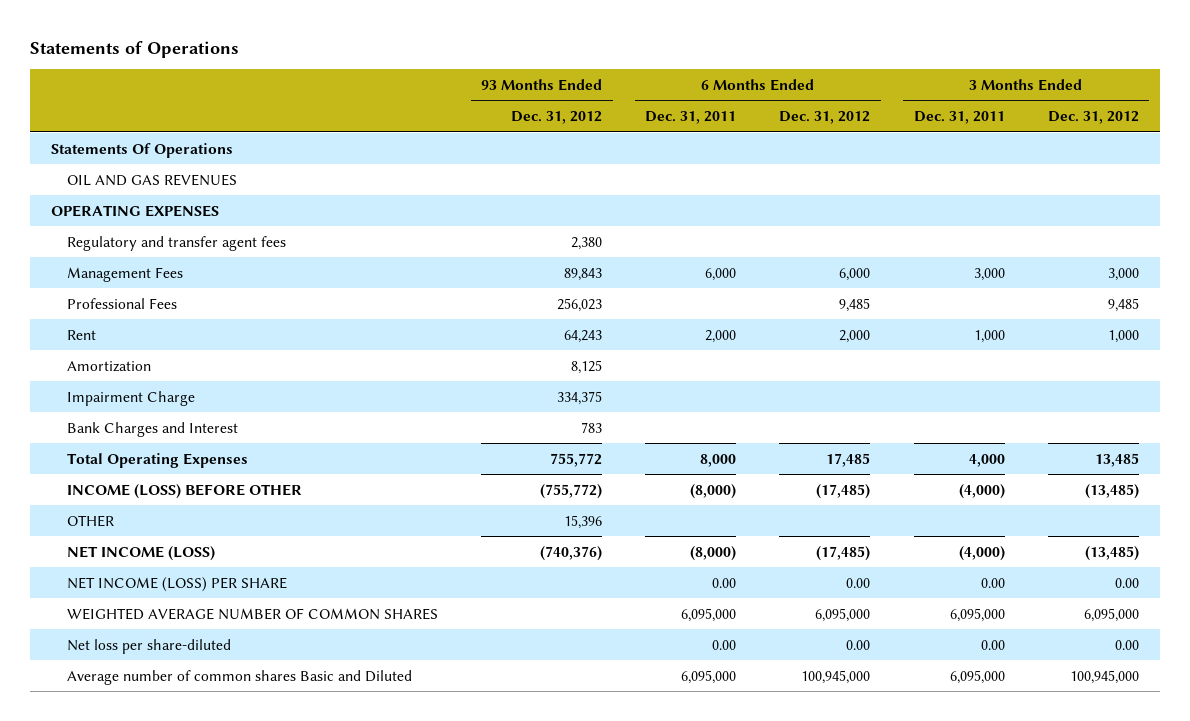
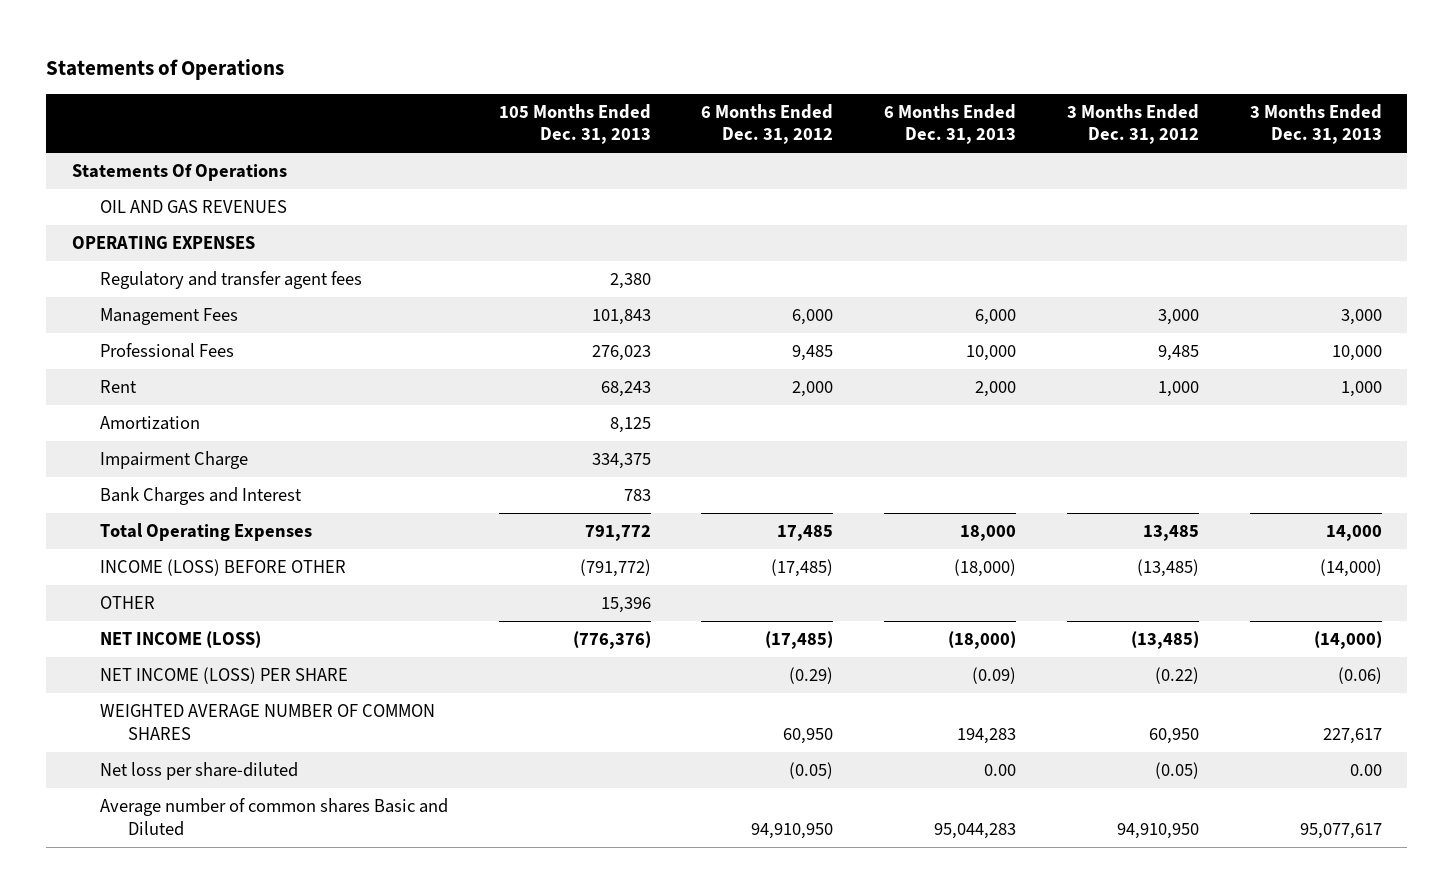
- | 93 Months Ended Dec. 31, 2012 | 6 Months Ended Dec. 31, 2011 | 6 Months Ended Dec. 31, 2012 | 3 Months Ended Dec. 31, 2011 | 3 Months Ended Dec. 31, 2012
+ | 105 Months Ended Dec. 31, 2013 | 6 Months Ended Dec. 31, 2012 | 6 Months Ended Dec. 31, 2013 | 3 Months Ended Dec. 31, 2012 | 3 Months Ended Dec. 31, 2013
- NET INCOME (LOSS) PER SHARE | | 0.00 | 0.00 | 0.00 | 0.00
- WEIGHTED AVERAGE NUMBER OF COMMON SHARES | | 6,095,000 | 6,095,000 | 6,095,000 | 6,095,000
- Net loss per share-diluted | | 0.00 | 0.00 | 0.00 | 0.00
- Average number of common shares Basic and Diluted | | 6,095,000 | 100,945,000 | 6,095,000 | 100,945,000
+ NET INCOME (LOSS) PER SHARE | | (0.29) | (0.09) | (0.22) | (0.06)
+ WEIGHTED AVERAGE NUMBER OF COMMON SHARES | | 60,950 | 194,283 | 60,950 | 227,617
+ Net loss per share-diluted | | (0.05) | 0.00 | (0.05) | 0.00
+ Average number of common shares Basic and Diluted | | 94,910,950 | 95,044,283 | 94,910,950 | 95,077,617

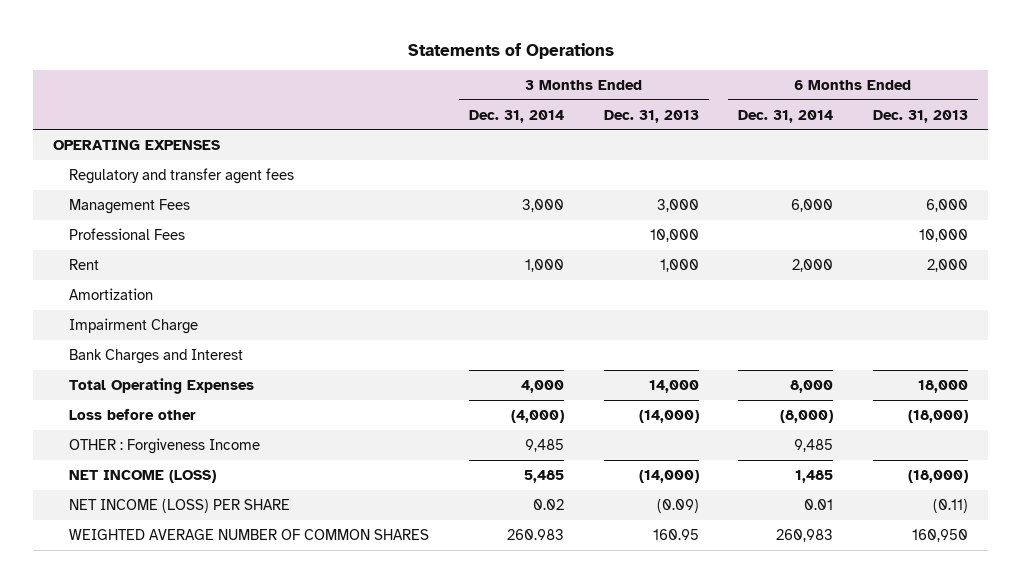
- | 105 Months Ended Dec. 31, 2013 | 6 Months Ended Dec. 31, 2012 | 6 Months Ended Dec. 31, 2013 | 3 Months Ended Dec. 31, 2012 | 3 Months Ended Dec. 31, 2013
+ | 3 Months Ended Dec. 31, 2014 | 3 Months Ended Dec. 31, 2013 | 6 Months Ended Dec. 31, 2014 | 6 Months Ended Dec. 31, 2013
- Statements Of Operations
- OIL AND GAS REVENUES
- INCOME (LOSS) BEFORE OTHER | (791,772) | (17,485) | (18,000) | (13,485) | (14,000)
- OTHER | 15,396 | | | |
+ Loss before other | (4,000) | (14,000) | (8,000) | (18,000)
+ OTHER : Forgiveness Income | 9,485 | | 9,485 |
- NET INCOME (LOSS) PER SHARE | | (0.29) | (0.09) | (0.22) | (0.06)
- WEIGHTED AVERAGE NUMBER OF COMMON SHARES | | 60,950 | 194,283 | 60,950 | 227,617
- Net loss per share-diluted | | (0.05) | 0.00 | (0.05) | 0.00
- Average number of common shares Basic and Diluted | | 94,910,950 | 95,044,283 | 94,910,950 | 95,077,617
+ NET INCOME (LOSS) PER SHARE | 0.02 | (0.09) | 0.01 | (0.11)
+ WEIGHTED AVERAGE NUMBER OF COMMON SHARES | 260.983 | 160.95 | 260,983 | 160,950

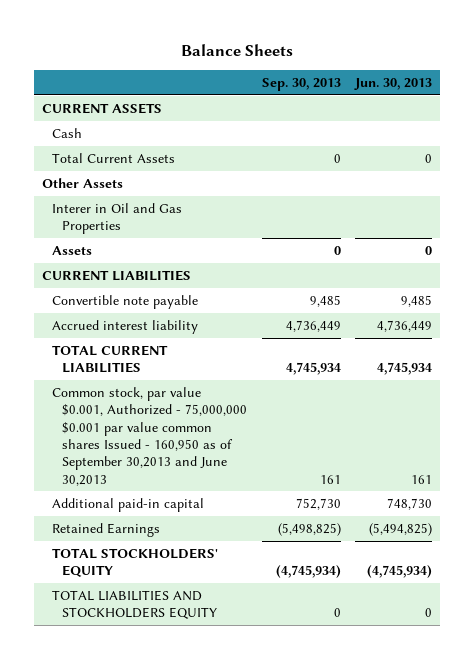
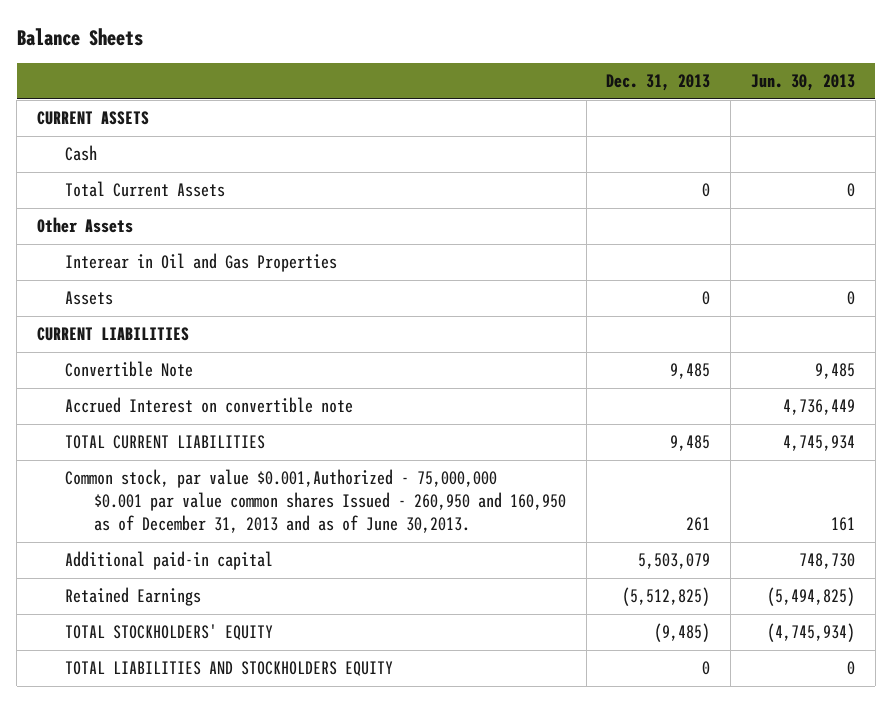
- | Sep. 30, 2013 | Jun. 30, 2013
+ | Dec. 31, 2013 | Jun. 30, 2013
- Interer in Oil and Gas Properties
+ Interear in Oil and Gas Properties
- Convertible note payable | 9,485 | 9,485
- Accrued interest liability | 4,736,449 | 4,736,449
+ Convertible Note | 9,485 | 9,485
+ Accrued Interest on convertible note | | 4,736,449
- Common stock, par value $0.001, Authorized - 75,000,000 $0.001 par value common shares Issued - 160,950 as of September 30,2013 and June 30,2013 | 161 | 161
+ Common stock, par value $0.001,Authorized - 75,000,000 $0.001 par value common shares Issued - 260,950 and 160,950 as of December 31, 2013 and as of June 30,2013. | 261 | 161

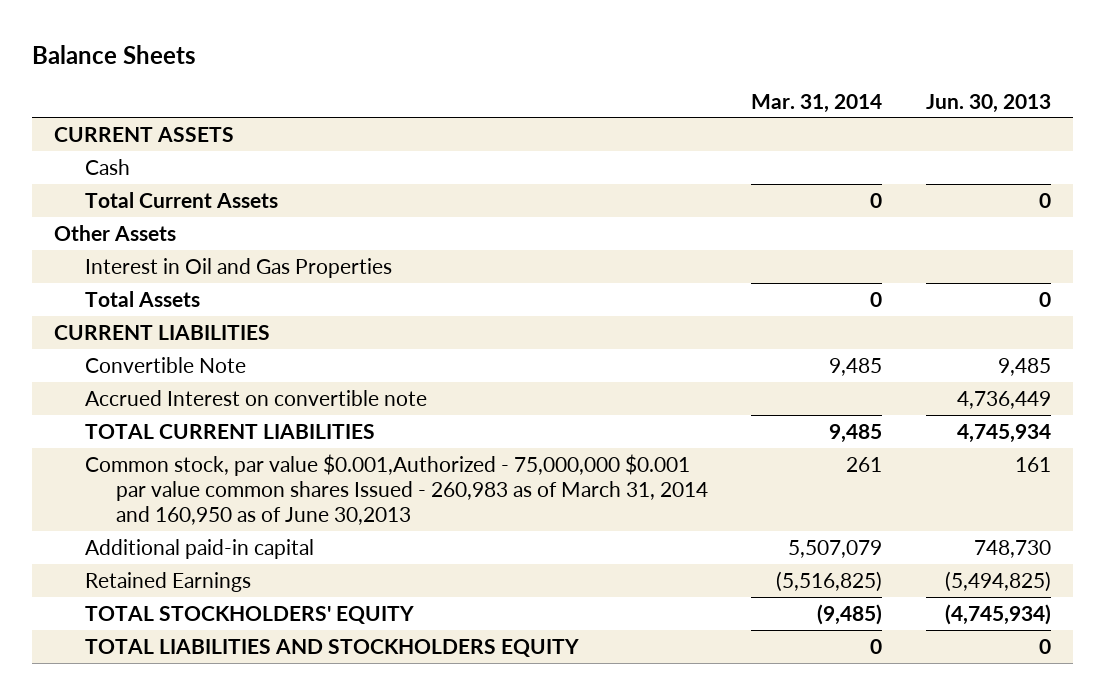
- | Dec. 31, 2013 | Jun. 30, 2013
+ | Mar. 31, 2014 | Jun. 30, 2013
- Interear in Oil and Gas Properties
- Assets | 0 | 0
+ Interest in Oil and Gas Properties
+ Total Assets | 0 | 0
- Common stock, par value $0.001,Authorized - 75,000,000 $0.001 par value common shares Issued - 260,950 and 160,950 as of December 31, 2013 and as of June 30,2013. | 261 | 161
+ Common stock, par value $0.001,Authorized - 75,000,000 $0.001 par value common shares Issued - 260,983 as of March 31, 2014 and 160,950 as of June 30,2013 | 261 | 161

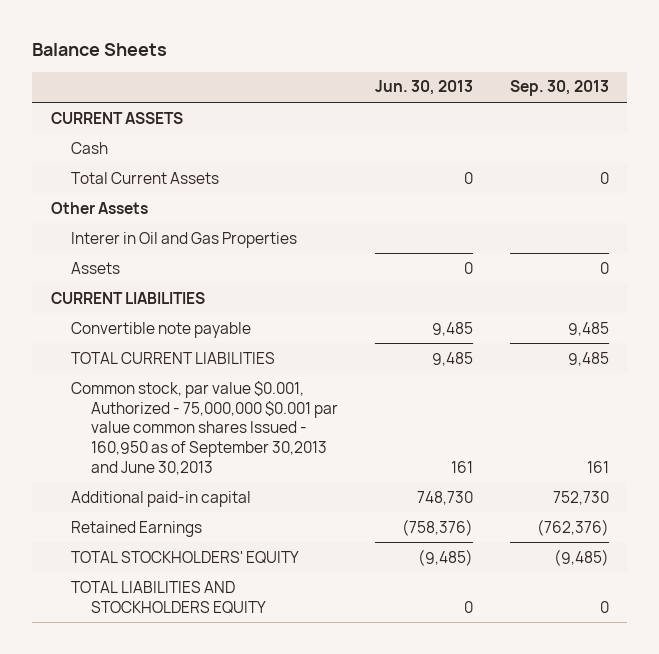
- | Mar. 31, 2014 | Jun. 30, 2013
+ | Jun. 30, 2013 | Sep. 30, 2013
- Interest in Oil and Gas Properties
- Total Assets | 0 | 0
+ Interer in Oil and Gas Properties
+ Assets | 0 | 0
- Convertible Note | 9,485 | 9,485
- Accrued Interest on convertible note | | 4,736,449
- TOTAL CURRENT LIABILITIES | 9,485 | 4,745,934
- Common stock, par value $0.001,Authorized - 75,000,000 $0.001 par value common shares Issued - 260,983 as of March 31, 2014 and 160,950 as of June 30,2013 | 261 | 161
+ Convertible note payable | 9,485 | 9,485
+ TOTAL CURRENT LIABILITIES | 9,485 | 9,485
+ Common stock, par value $0.001, Authorized - 75,000,000 $0.001 par value common shares Issued - 160,950 as of September 30,2013 and June 30,2013 | 161 | 161
- Retained Earnings | (5,516,825) | (5,494,825)
- TOTAL STOCKHOLDERS' EQUITY | (9,485) | (4,745,934)
+ Retained Earnings | (758,376) | (762,376)
+ TOTAL STOCKHOLDERS' EQUITY | (9,485) | (9,485)

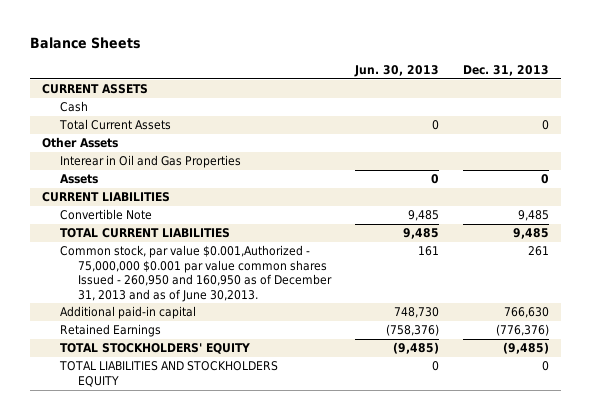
- | Jun. 30, 2013 | Sep. 30, 2013
+ | Jun. 30, 2013 | Dec. 31, 2013
- Interer in Oil and Gas Properties
+ Interear in Oil and Gas Properties
- Convertible note payable | 9,485 | 9,485
+ Convertible Note | 9,485 | 9,485
- Common stock, par value $0.001, Authorized - 75,000,000 $0.001 par value common shares Issued - 160,950 as of September 30,2013 and June 30,2013 | 161 | 161
+ Common stock, par value $0.001,Authorized - 75,000,000 $0.001 par value common shares Issued - 260,950 and 160,950 as of December 31, 2013 and as of June 30,2013. | 161 | 261

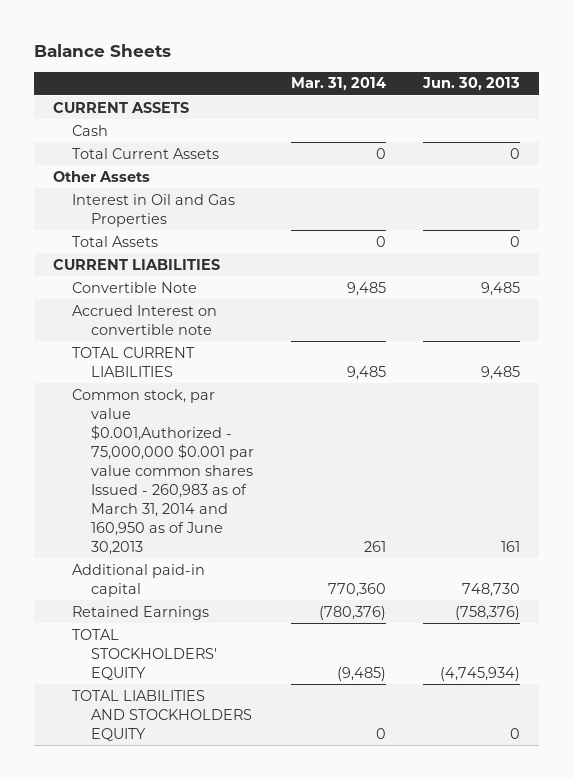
- | Jun. 30, 2013 | Dec. 31, 2013
+ | Mar. 31, 2014 | Jun. 30, 2013
- Interear in Oil and Gas Properties
- Assets | 0 | 0
+ Interest in Oil and Gas Properties
+ Total Assets | 0 | 0
+ Accrued Interest on convertible note
- Common stock, par value $0.001,Authorized - 75,000,000 $0.001 par value common shares Issued - 260,950 and 160,950 as of December 31, 2013 and as of June 30,2013. | 161 | 261
+ Common stock, par value $0.001,Authorized - 75,000,000 $0.001 par value common shares Issued - 260,983 as of March 31, 2014 and 160,950 as of June 30,2013 | 261 | 161
- TOTAL STOCKHOLDERS' EQUITY | (9,485) | (9,485)
+ TOTAL STOCKHOLDERS' EQUITY | (9,485) | (4,745,934)

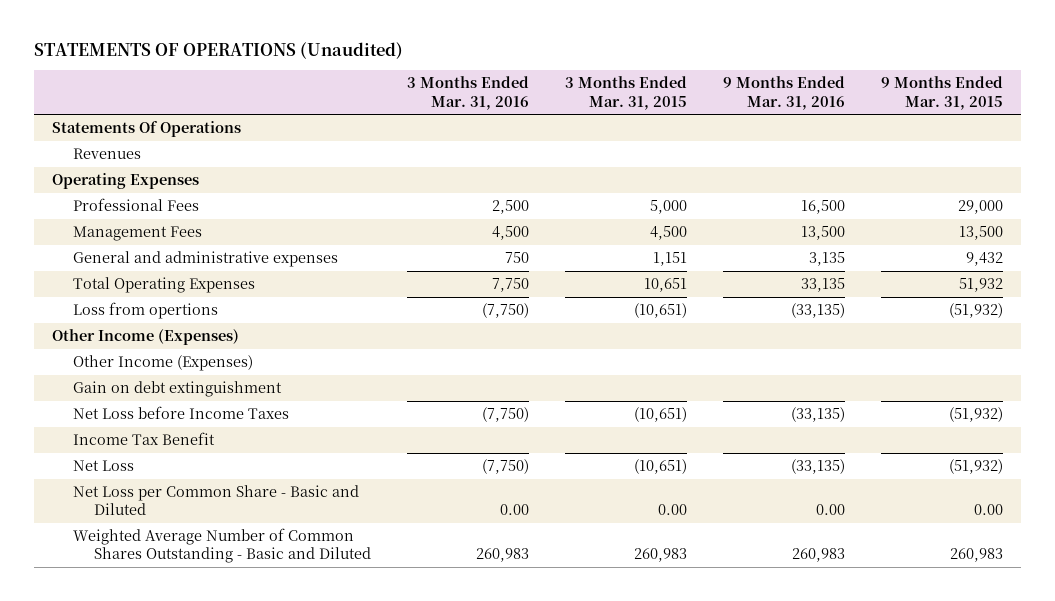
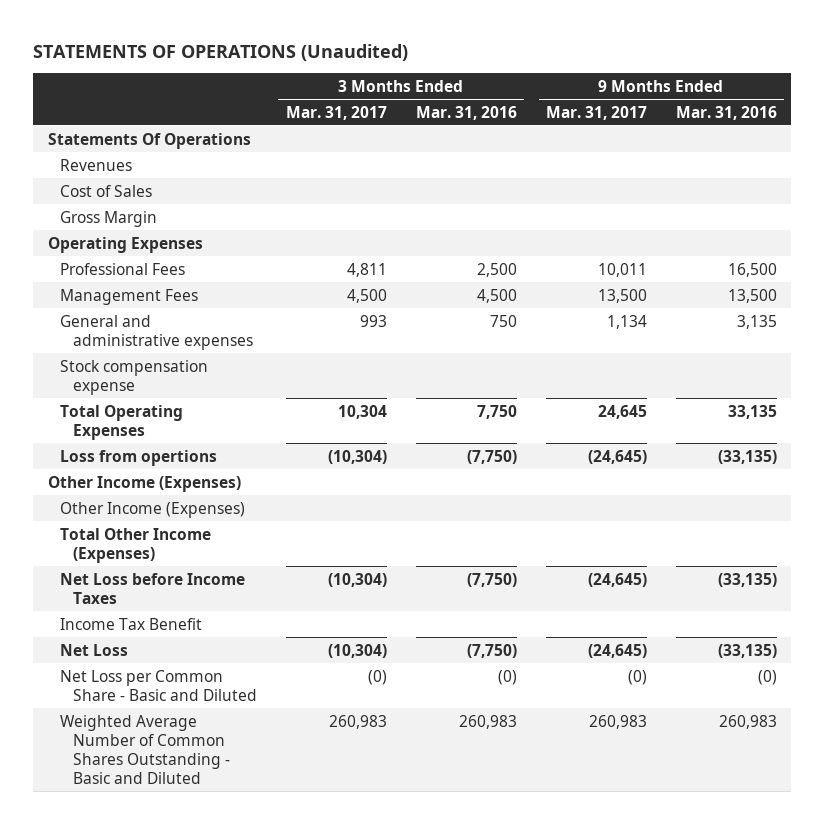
- | 3 Months Ended Mar. 31, 2016 | 3 Months Ended Mar. 31, 2015 | 9 Months Ended Mar. 31, 2016 | 9 Months Ended Mar. 31, 2015
+ | 3 Months Ended Mar. 31, 2017 | 3 Months Ended Mar. 31, 2016 | 9 Months Ended Mar. 31, 2017 | 9 Months Ended Mar. 31, 2016
+ Cost of Sales
+ Gross Margin
+ Stock compensation expense
- Gain on debt extinguishment
+ Total Other Income (Expenses)
- Net Loss per Common Share - Basic and Diluted | 0.00 | 0.00 | 0.00 | 0.00
+ Net Loss per Common Share - Basic and Diluted | (0) | (0) | (0) | (0)

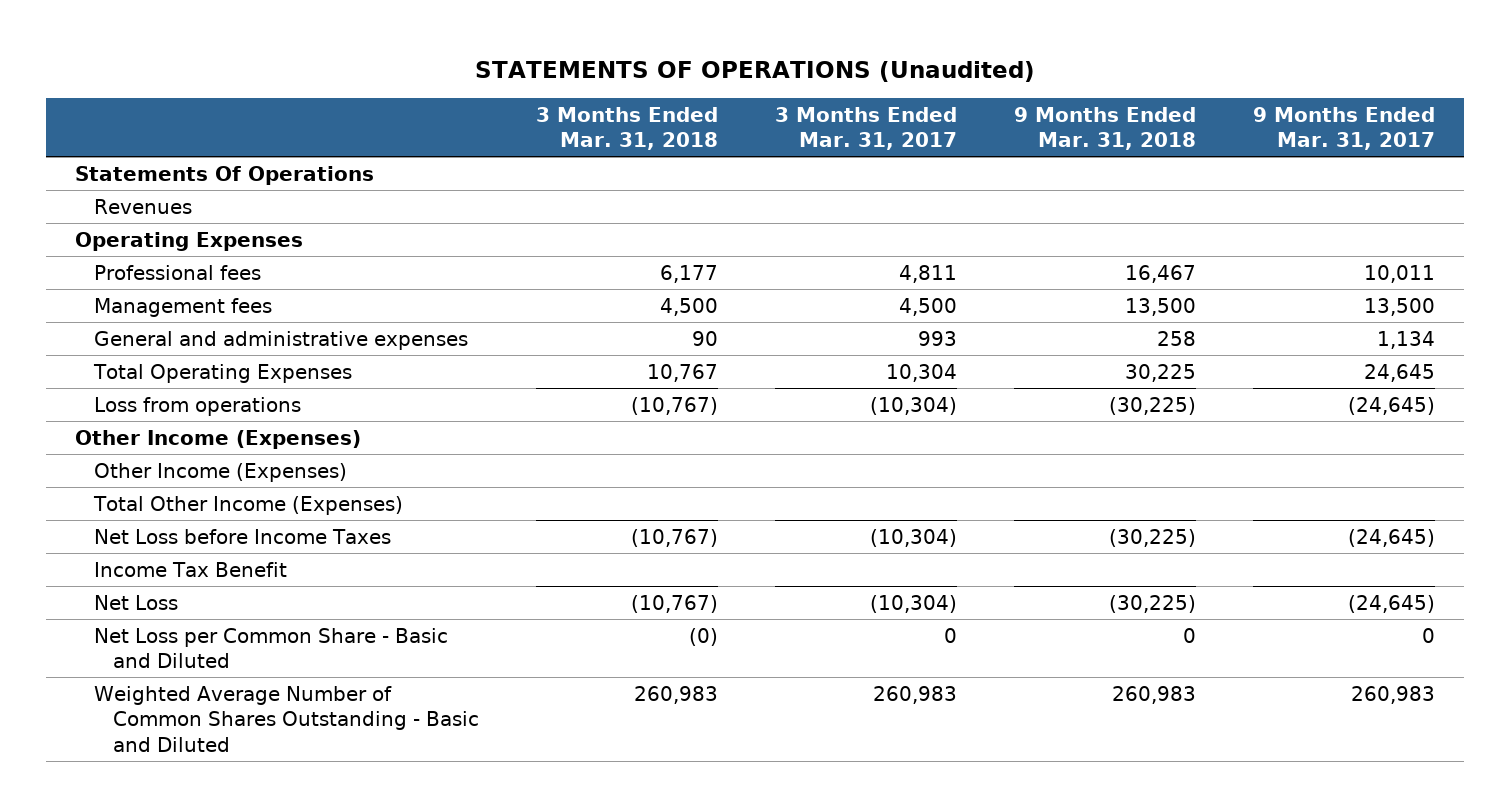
- | 3 Months Ended Mar. 31, 2017 | 3 Months Ended Mar. 31, 2016 | 9 Months Ended Mar. 31, 2017 | 9 Months Ended Mar. 31, 2016
+ | 3 Months Ended Mar. 31, 2018 | 3 Months Ended Mar. 31, 2017 | 9 Months Ended Mar. 31, 2018 | 9 Months Ended Mar. 31, 2017
- Cost of Sales
- Gross Margin
- Professional Fees | 4,811 | 2,500 | 10,011 | 16,500
- Management Fees | 4,500 | 4,500 | 13,500 | 13,500
+ Professional fees | 6,177 | 4,811 | 16,467 | 10,011
+ Management fees | 4,500 | 4,500 | 13,500 | 13,500
- Stock compensation expense
- Loss from opertions | (10,304) | (7,750) | (24,645) | (33,135)
+ Loss from operations | (10,767) | (10,304) | (30,225) | (24,645)
- Net Loss per Common Share - Basic and Diluted | (0) | (0) | (0) | (0)
+ Net Loss per Common Share - Basic and Diluted | (0) | 0 | 0 | 0

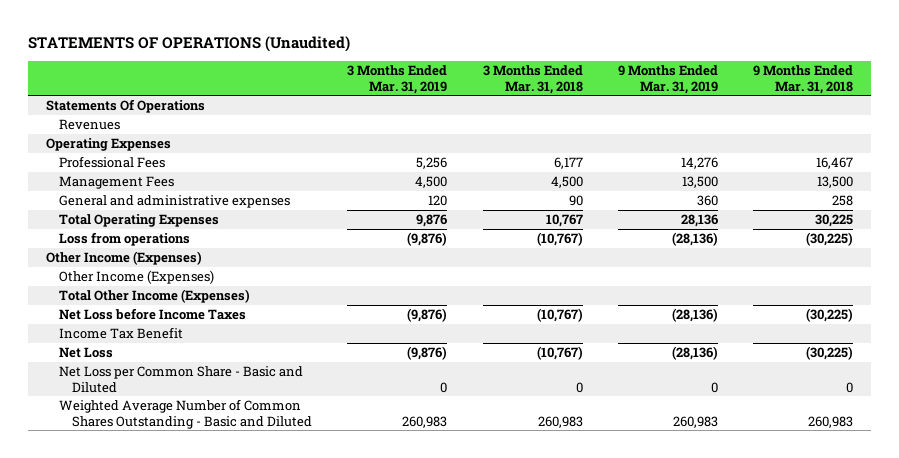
- | 3 Months Ended Mar. 31, 2018 | 3 Months Ended Mar. 31, 2017 | 9 Months Ended Mar. 31, 2018 | 9 Months Ended Mar. 31, 2017
+ | 3 Months Ended Mar. 31, 2019 | 3 Months Ended Mar. 31, 2018 | 9 Months Ended Mar. 31, 2019 | 9 Months Ended Mar. 31, 2018
- Professional fees | 6,177 | 4,811 | 16,467 | 10,011
- Management fees | 4,500 | 4,500 | 13,500 | 13,500
+ Professional Fees | 5,256 | 6,177 | 14,276 | 16,467
+ Management Fees | 4,500 | 4,500 | 13,500 | 13,500
- Net Loss per Common Share - Basic and Diluted | (0) | 0 | 0 | 0
+ Net Loss per Common Share - Basic and Diluted | 0 | 0 | 0 | 0

